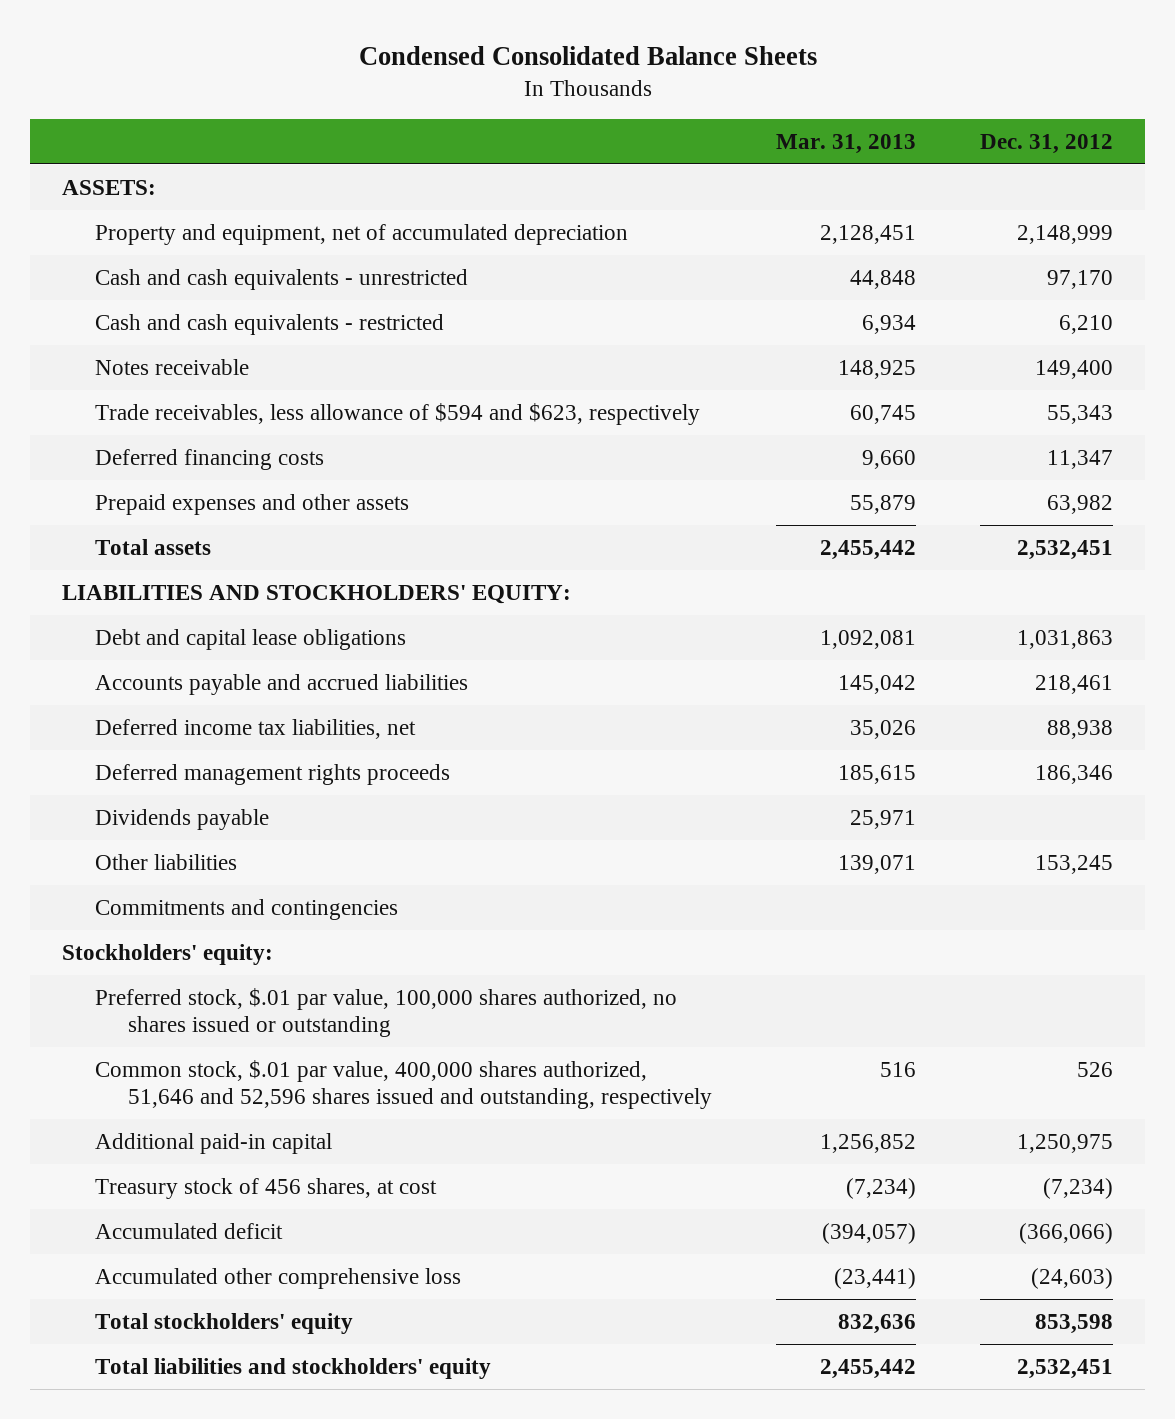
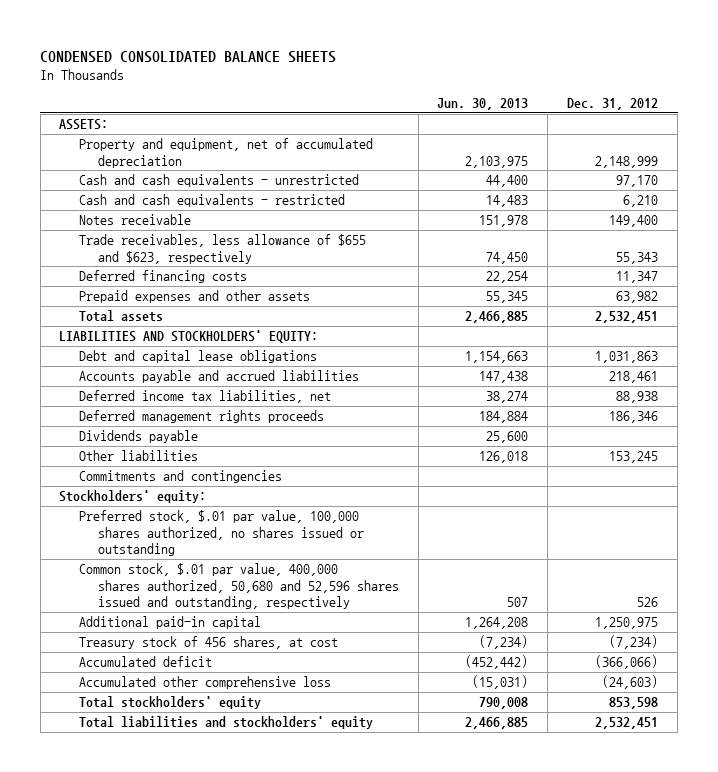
- Condensed Consolidated Balance Sheets
+ CONDENSED CONSOLIDATED BALANCE SHEETS
- | Mar. 31, 2013 | Dec. 31, 2012
+ | Jun. 30, 2013 | Dec. 31, 2012
- Trade receivables, less allowance of $594 and $623, respectively | 60,745 | 55,343
+ Trade receivables, less allowance of $655 and $623, respectively | 74,450 | 55,343
- Common stock, $.01 par value, 400,000 shares authorized, 51,646 and 52,596 shares issued and outstanding, respectively | 516 | 526
+ Common stock, $.01 par value, 400,000 shares authorized, 50,680 and 52,596 shares issued and outstanding, respectively | 507 | 526

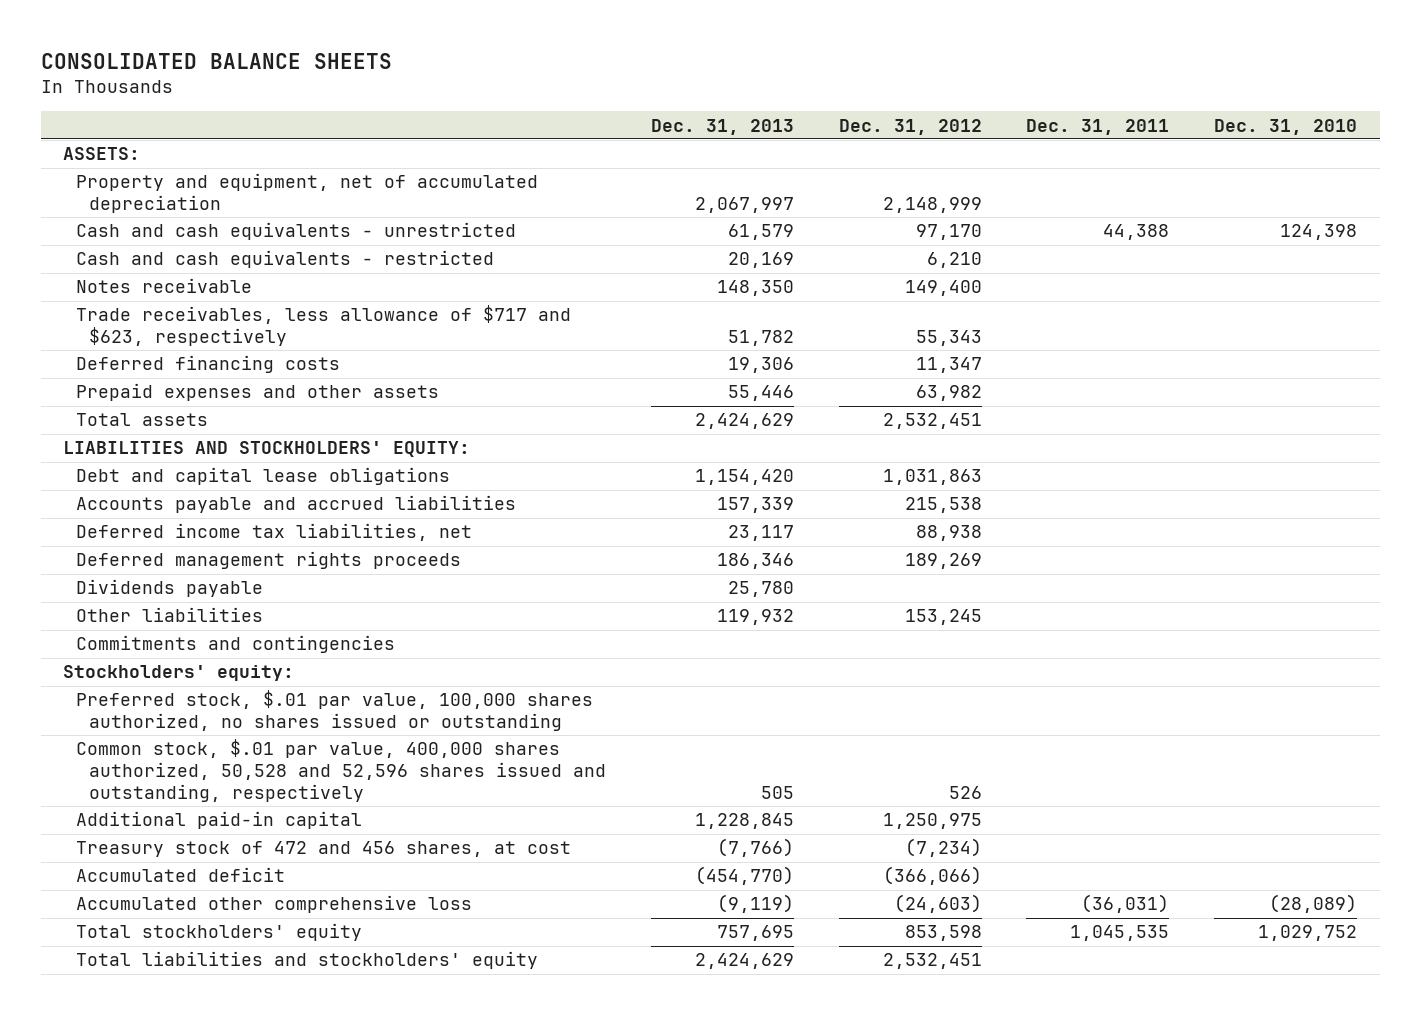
- CONDENSED CONSOLIDATED BALANCE SHEETS
+ CONSOLIDATED BALANCE SHEETS
- | Jun. 30, 2013 | Dec. 31, 2012
+ | Dec. 31, 2013 | Dec. 31, 2012 | Dec. 31, 2011 | Dec. 31, 2010
- Trade receivables, less allowance of $655 and $623, respectively | 74,450 | 55,343
+ Trade receivables, less allowance of $717 and $623, respectively | 51,782 | 55,343 | |
- Accounts payable and accrued liabilities | 147,438 | 218,461
+ Accounts payable and accrued liabilities | 157,339 | 215,538 | |
- Deferred management rights proceeds | 184,884 | 186,346
+ Deferred management rights proceeds | 186,346 | 189,269 | |
- Common stock, $.01 par value, 400,000 shares authorized, 50,680 and 52,596 shares issued and outstanding, respectively | 507 | 526
+ Common stock, $.01 par value, 400,000 shares authorized, 50,528 and 52,596 shares issued and outstanding, respectively | 505 | 526 | |
- Treasury stock of 456 shares, at cost | (7,234) | (7,234)
+ Treasury stock of 472 and 456 shares, at cost | (7,766) | (7,234) | |

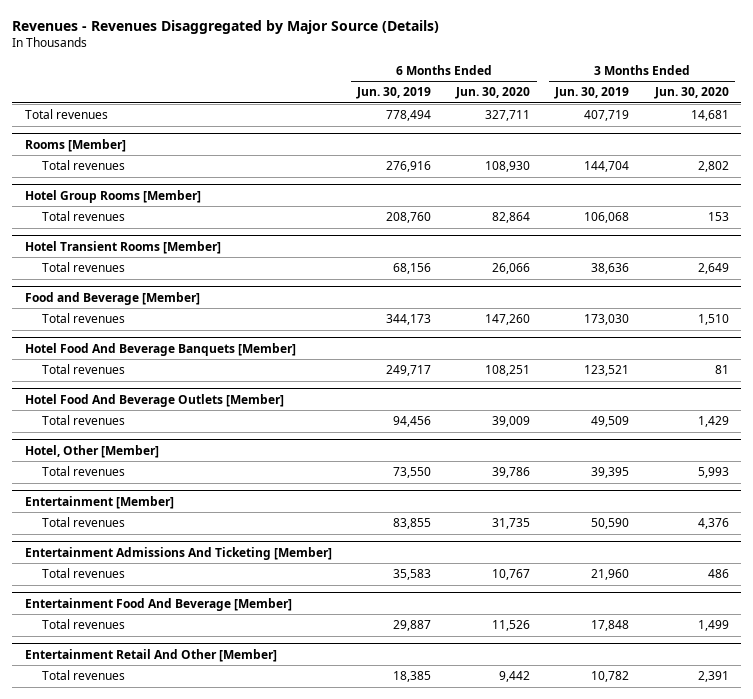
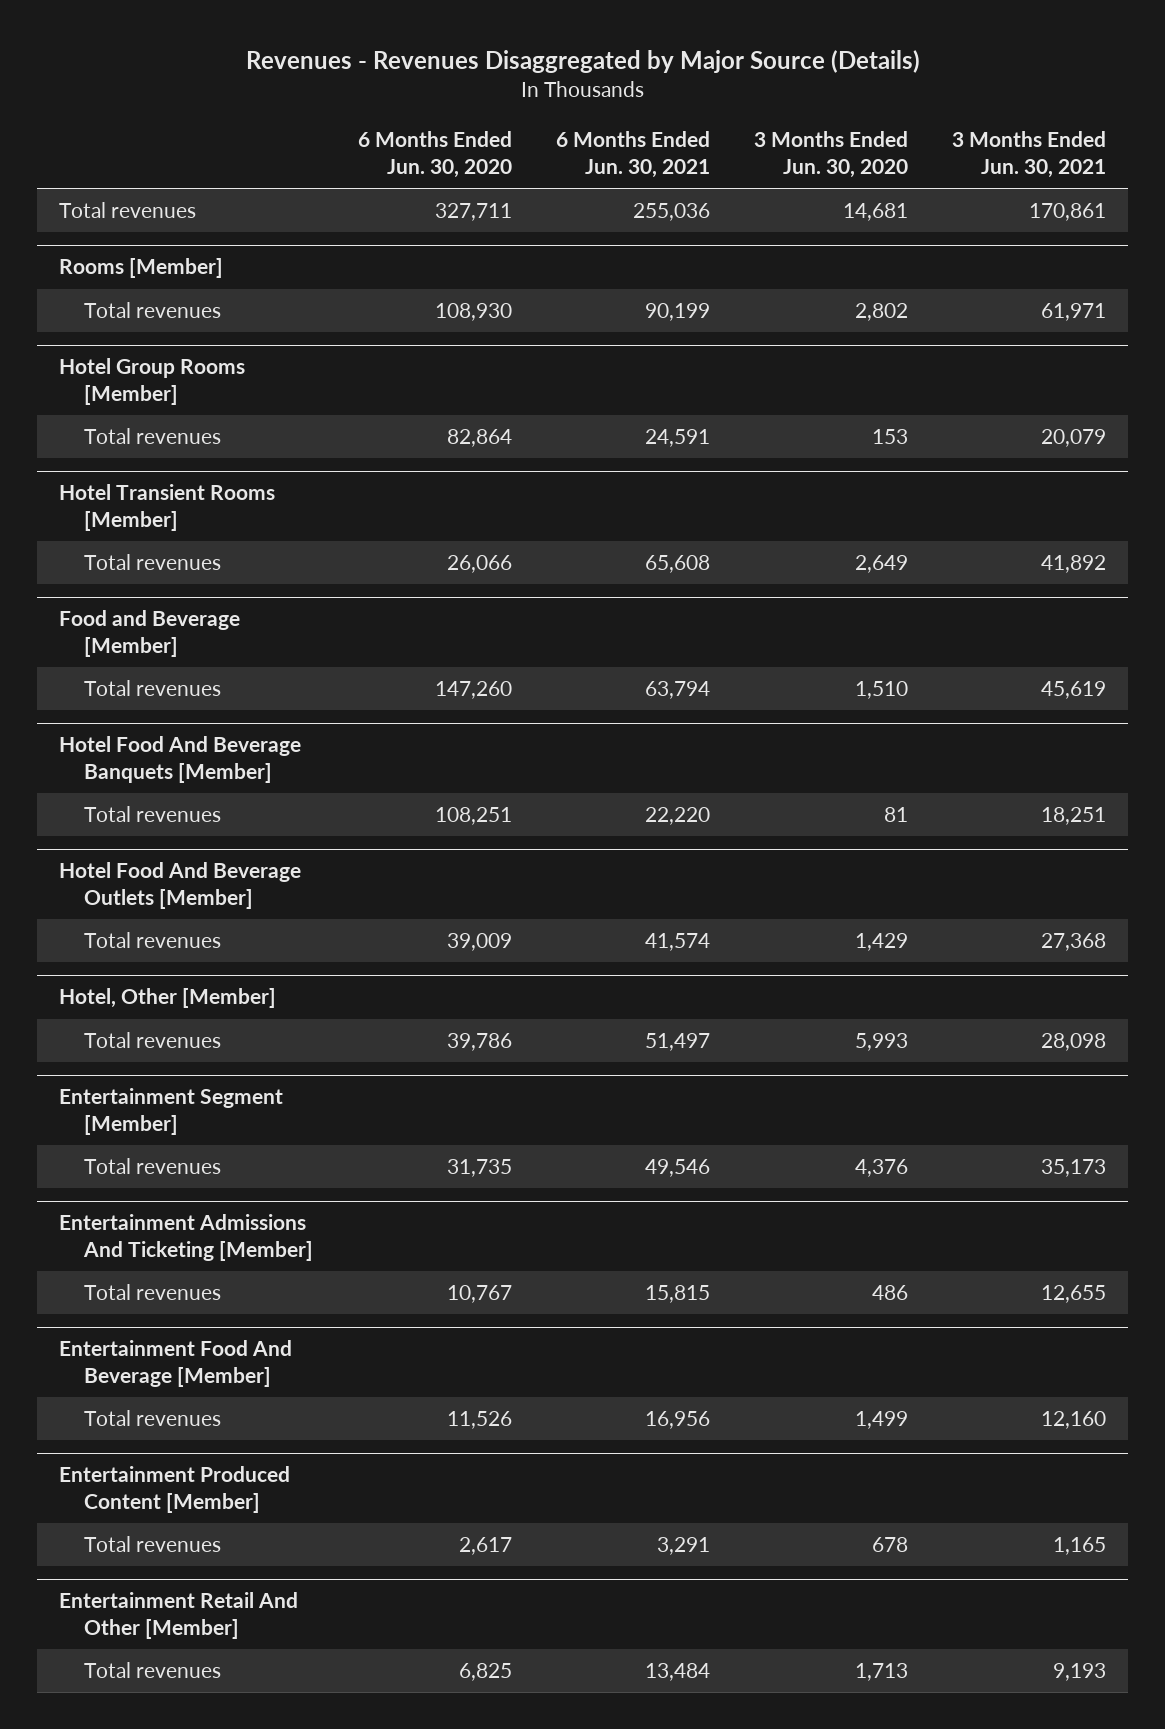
- | 6 Months Ended Jun. 30, 2019 | 6 Months Ended Jun. 30, 2020 | 3 Months Ended Jun. 30, 2019 | 3 Months Ended Jun. 30, 2020
+ | 6 Months Ended Jun. 30, 2020 | 6 Months Ended Jun. 30, 2021 | 3 Months Ended Jun. 30, 2020 | 3 Months Ended Jun. 30, 2021
- Entertainment [Member]
+ Entertainment Segment [Member]
+ Entertainment Produced Content [Member]
+ Total revenues | 2,617 | 3,291 | 678 | 1,165
@ Entertainment Retail And Other [Member]
- Total revenues | 18,385 | 9,442 | 10,782 | 2,391
+ Total revenues | 6,825 | 13,484 | 1,713 | 9,193

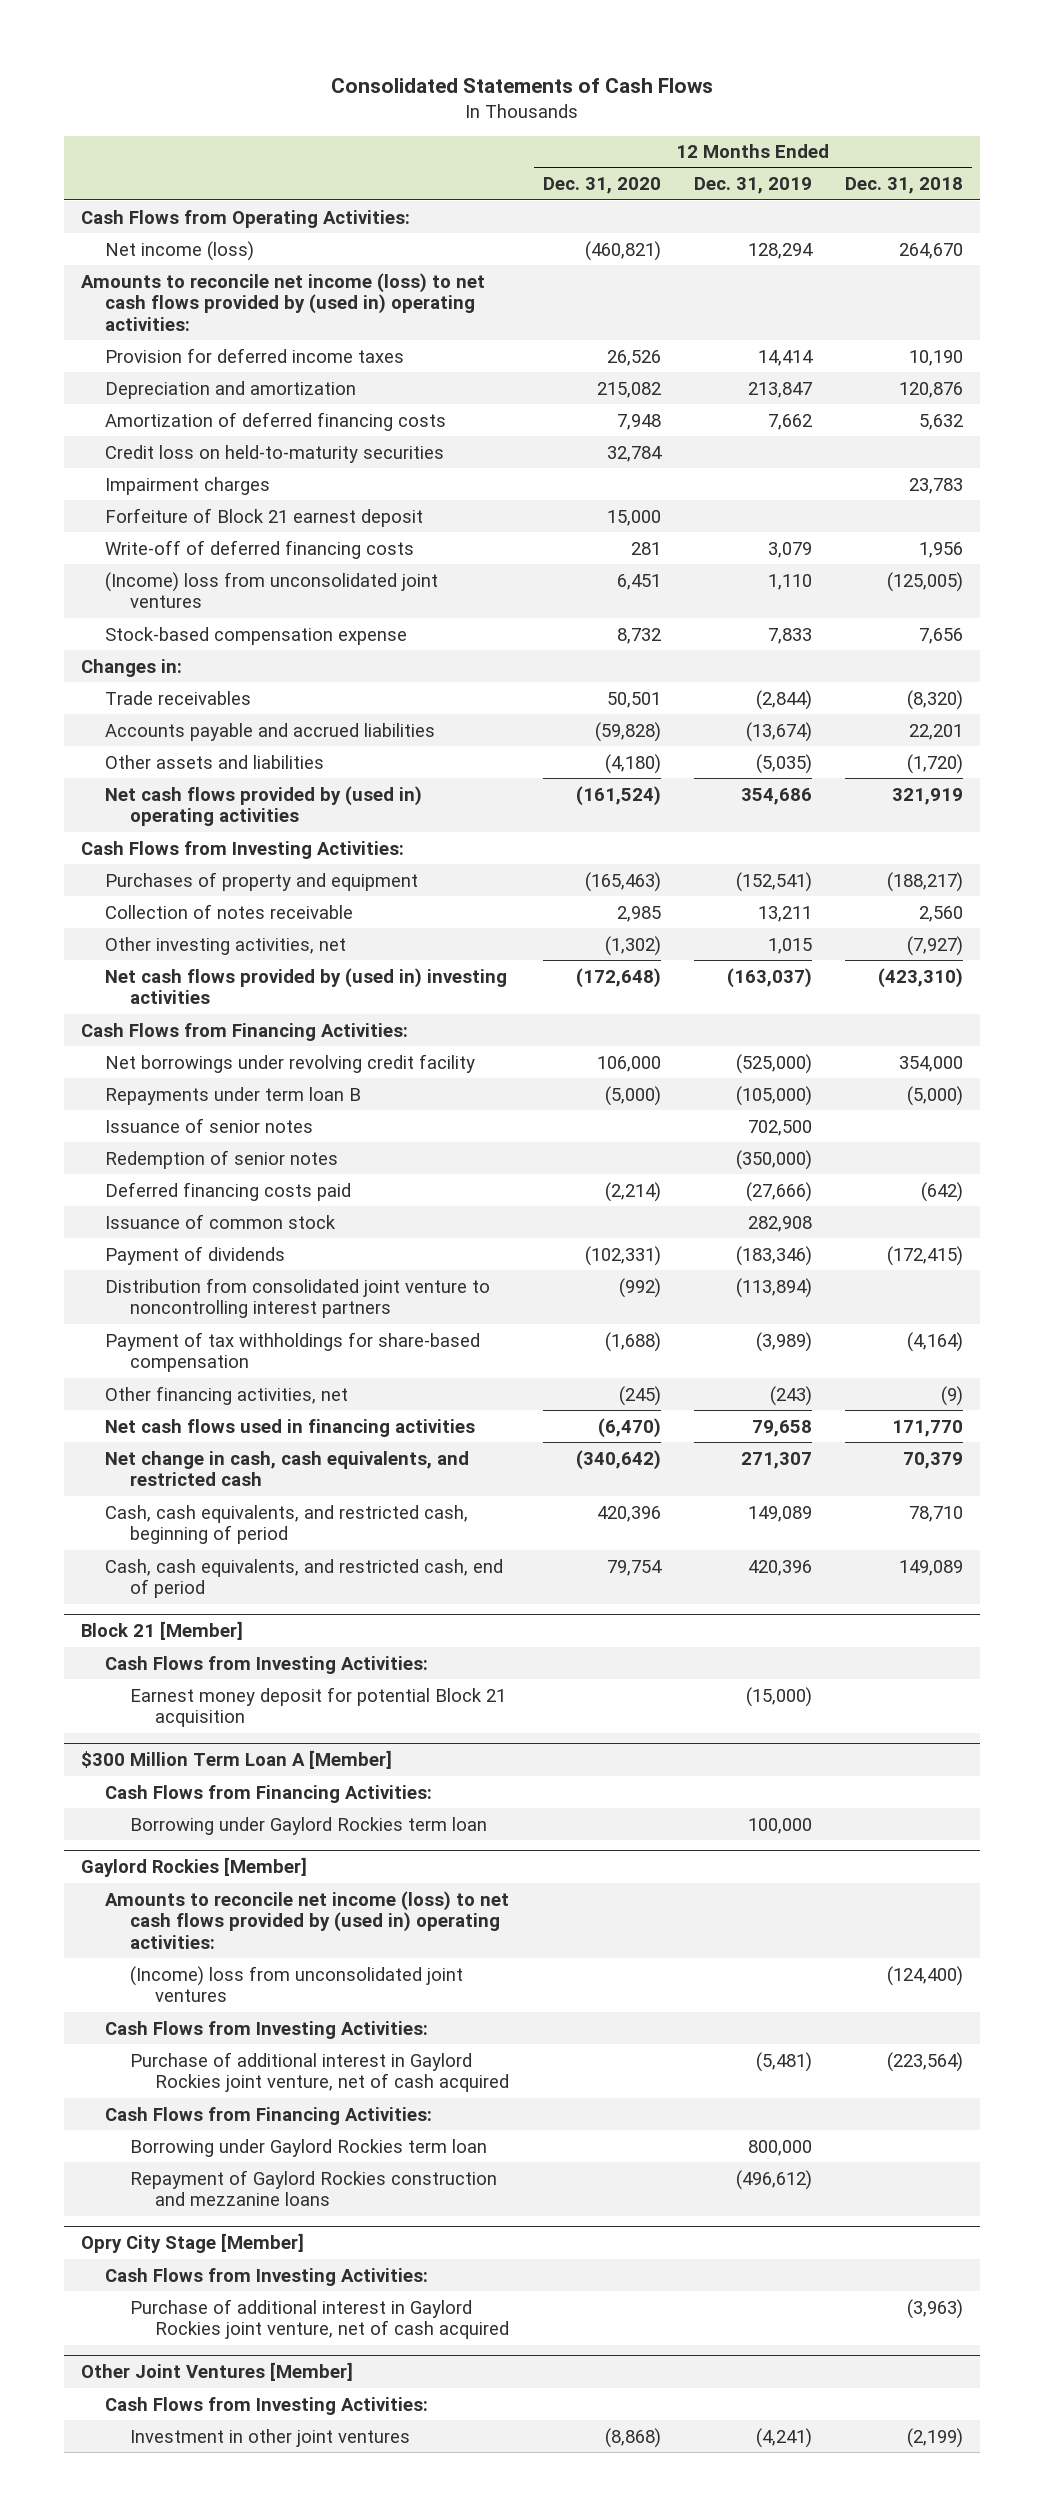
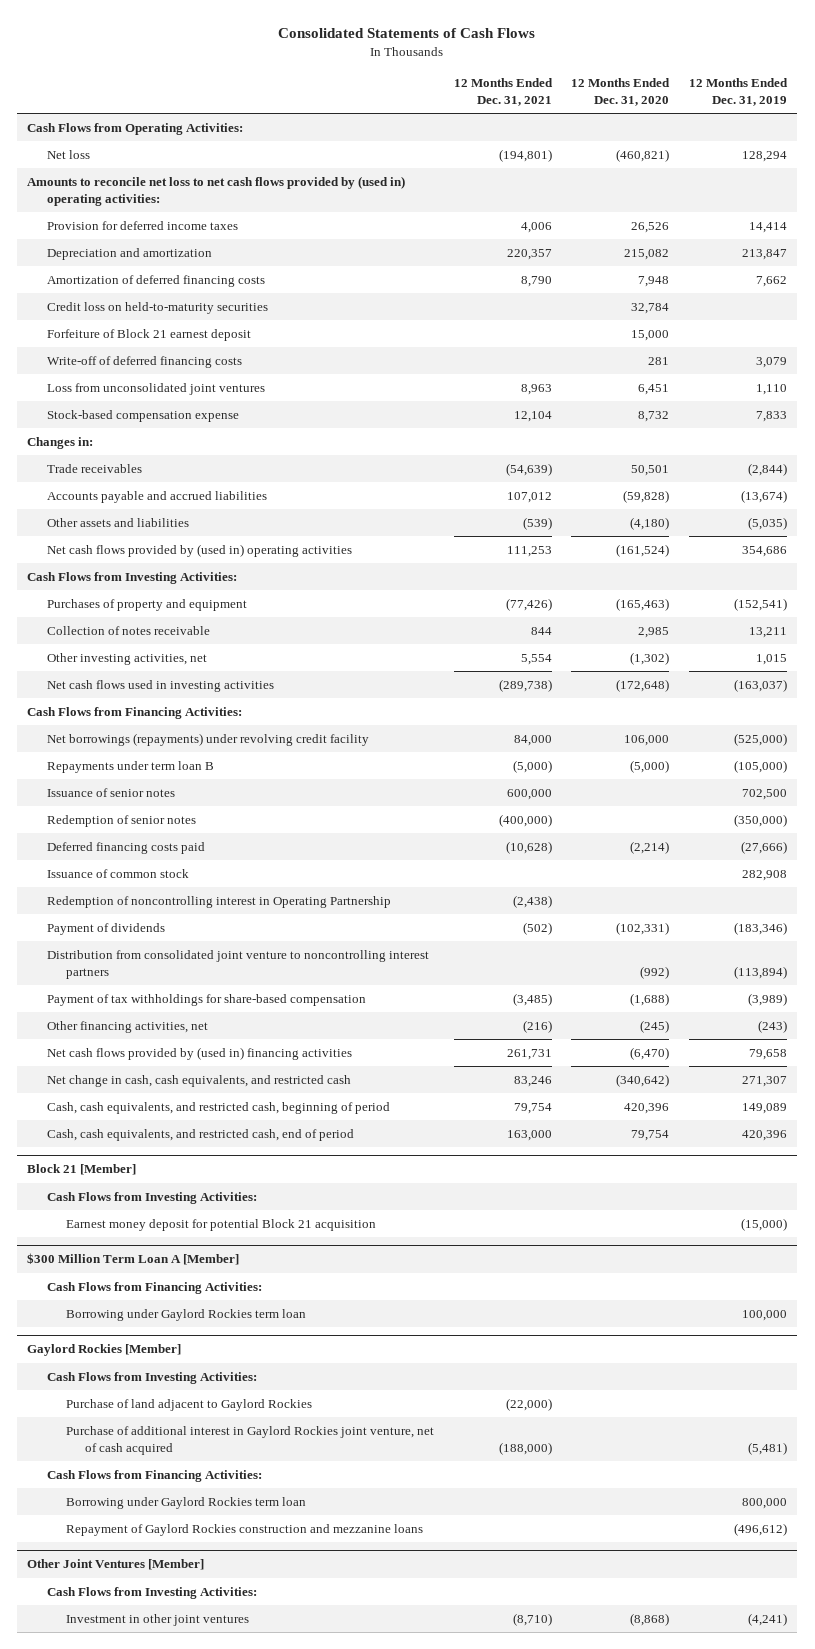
- | 12 Months Ended Dec. 31, 2020 | 12 Months Ended Dec. 31, 2019 | 12 Months Ended Dec. 31, 2018
+ | 12 Months Ended Dec. 31, 2021 | 12 Months Ended Dec. 31, 2020 | 12 Months Ended Dec. 31, 2019
- Net income (loss) | (460,821) | 128,294 | 264,670
- Amounts to reconcile net income (loss) to net cash flows provided by (used in) operating activities:
+ Net loss | (194,801) | (460,821) | 128,294
+ Amounts to reconcile net loss to net cash flows provided by (used in) operating activities:
- Impairment charges | | | 23,783
- (Income) loss from unconsolidated joint ventures | 6,451 | 1,110 | (125,005)
+ Loss from unconsolidated joint ventures | 8,963 | 6,451 | 1,110
- Net cash flows provided by (used in) investing activities | (172,648) | (163,037) | (423,310)
+ Net cash flows used in investing activities | (289,738) | (172,648) | (163,037)
- Net borrowings under revolving credit facility | 106,000 | (525,000) | 354,000
+ Net borrowings (repayments) under revolving credit facility | 84,000 | 106,000 | (525,000)
+ Redemption of noncontrolling interest in Operating Partnership | (2,438) | |
- Net cash flows used in financing activities | (6,470) | 79,658 | 171,770
+ Net cash flows provided by (used in) financing activities | 261,731 | (6,470) | 79,658
@ Gaylord Rockies [Member]
- Amounts to reconcile net income (loss) to net cash flows provided by (used in) operating activities:
- (Income) loss from unconsolidated joint ventures | | | (124,400)
+ Purchase of land adjacent to Gaylord Rockies | (22,000) | |
- Opry City Stage [Member]
- Cash Flows from Investing Activities:
- Purchase of additional interest in Gaylord Rockies joint venture, net of cash acquired | | | (3,963)

